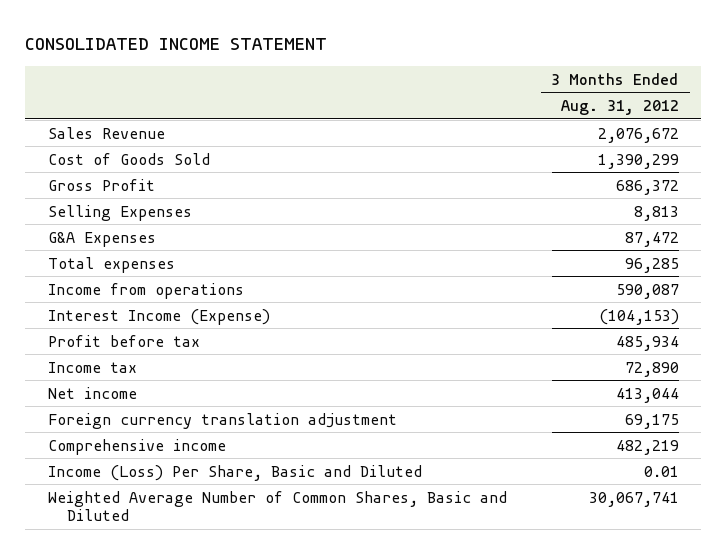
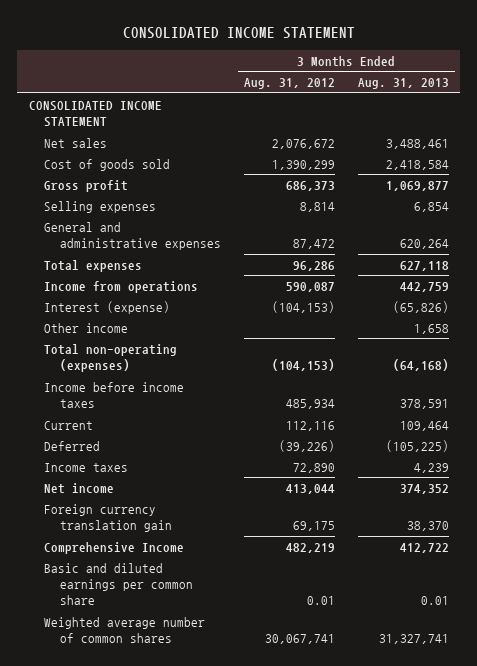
- | 3 Months Ended Aug. 31, 2012
+ | 3 Months Ended Aug. 31, 2012 | 3 Months Ended Aug. 31, 2013
- Sales Revenue | 2,076,672
- Cost of Goods Sold | 1,390,299
- Gross Profit | 686,372
- Selling Expenses | 8,813
- G&A Expenses | 87,472
- Total expenses | 96,285
+ CONSOLIDATED INCOME STATEMENT
+ Net sales | 2,076,672 | 3,488,461
+ Cost of goods sold | 1,390,299 | 2,418,584
+ Gross profit | 686,373 | 1,069,877
+ Selling expenses | 8,814 | 6,854
+ General and administrative expenses | 87,472 | 620,264
+ Total expenses | 96,286 | 627,118
- Interest Income (Expense) | (104,153)
- Profit before tax | 485,934
- Income tax | 72,890
+ Interest (expense) | (104,153) | (65,826)
+ Other income | | 1,658
+ Total non-operating (expenses) | (104,153) | (64,168)
+ Income before income taxes | 485,934 | 378,591
+ Current | 112,116 | 109,464
+ Deferred | (39,226) | (105,225)
+ Income taxes | 72,890 | 4,239
- Foreign currency translation adjustment | 69,175
- Comprehensive income | 482,219
- Income (Loss) Per Share, Basic and Diluted | 0.01
- Weighted Average Number of Common Shares, Basic and Diluted | 30,067,741
+ Foreign currency translation gain | 69,175 | 38,370
+ Comprehensive Income | 482,219 | 412,722
+ Basic and diluted earnings per common share | 0.01 | 0.01
+ Weighted average number of common shares | 30,067,741 | 31,327,741

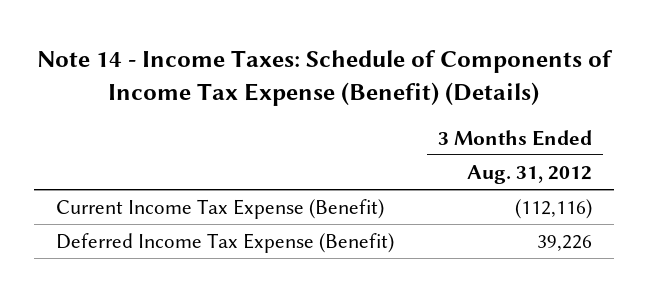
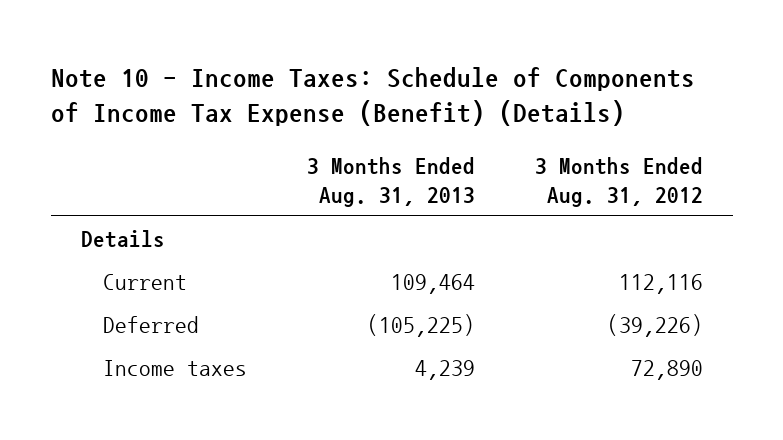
- Note 14 - Income Taxes: Schedule of Components of Income Tax Expense (Benefit) (Details)
+ Note 10 - Income Taxes: Schedule of Components of Income Tax Expense (Benefit) (Details)
- | 3 Months Ended Aug. 31, 2012
+ | 3 Months Ended Aug. 31, 2013 | 3 Months Ended Aug. 31, 2012
- Current Income Tax Expense (Benefit) | (112,116)
- Deferred Income Tax Expense (Benefit) | 39,226
+ Details
+ Current | 109,464 | 112,116
+ Deferred | (105,225) | (39,226)
+ Income taxes | 4,239 | 72,890

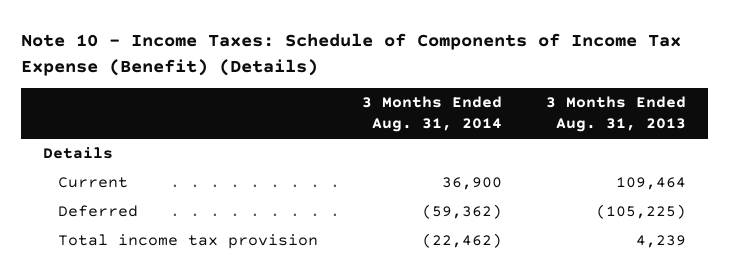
- | 3 Months Ended Aug. 31, 2013 | 3 Months Ended Aug. 31, 2012
+ | 3 Months Ended Aug. 31, 2014 | 3 Months Ended Aug. 31, 2013
- Income taxes | 4,239 | 72,890
+ Total income tax provision | (22,462) | 4,239

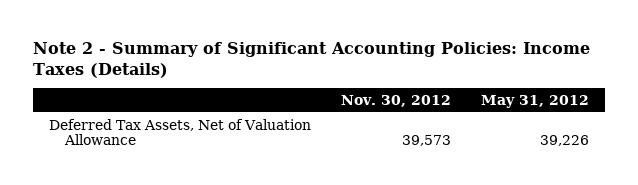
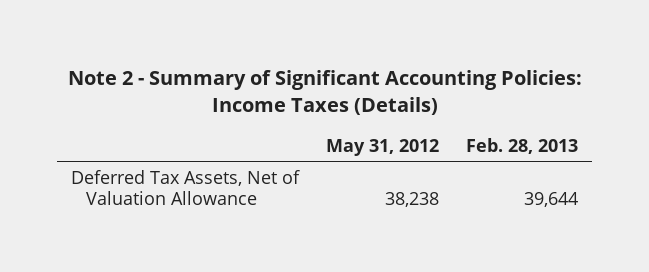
- | Nov. 30, 2012 | May 31, 2012
+ | May 31, 2012 | Feb. 28, 2013
- Deferred Tax Assets, Net of Valuation Allowance | 39,573 | 39,226
+ Deferred Tax Assets, Net of Valuation Allowance | 38,238 | 39,644

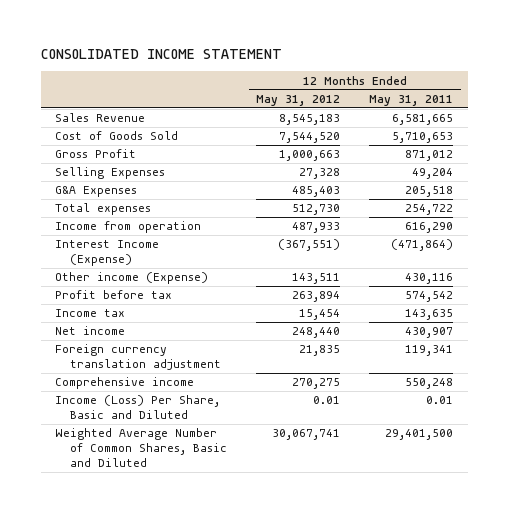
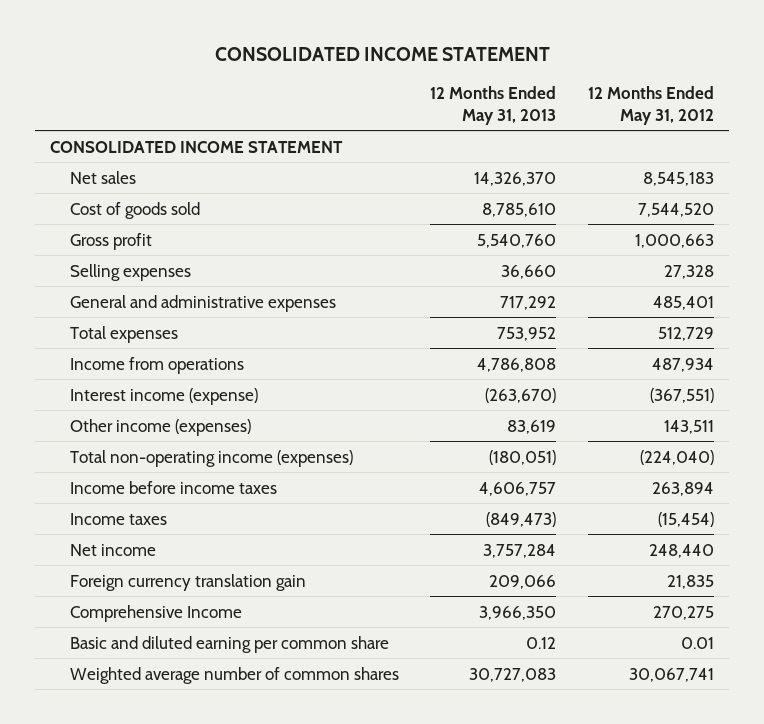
- | 12 Months Ended May 31, 2012 | 12 Months Ended May 31, 2011
+ | 12 Months Ended May 31, 2013 | 12 Months Ended May 31, 2012
- Sales Revenue | 8,545,183 | 6,581,665
- Cost of Goods Sold | 7,544,520 | 5,710,653
- Gross Profit | 1,000,663 | 871,012
- Selling Expenses | 27,328 | 49,204
- G&A Expenses | 485,403 | 205,518
- Total expenses | 512,730 | 254,722
- Income from operation | 487,933 | 616,290
- Interest Income (Expense) | (367,551) | (471,864)
- Other income (Expense) | 143,511 | 430,116
- Profit before tax | 263,894 | 574,542
- Income tax | 15,454 | 143,635
+ CONSOLIDATED INCOME STATEMENT
+ Net sales | 14,326,370 | 8,545,183
+ Cost of goods sold | 8,785,610 | 7,544,520
+ Gross profit | 5,540,760 | 1,000,663
+ Selling expenses | 36,660 | 27,328
+ General and administrative expenses | 717,292 | 485,401
+ Total expenses | 753,952 | 512,729
+ Income from operations | 4,786,808 | 487,934
+ Interest income (expense) | (263,670) | (367,551)
+ Other income (expenses) | 83,619 | 143,511
+ Total non-operating income (expenses) | (180,051) | (224,040)
+ Income before income taxes | 4,606,757 | 263,894
+ Income taxes | (849,473) | (15,454)
- Foreign currency translation adjustment | 21,835 | 119,341
- Comprehensive income | 270,275 | 550,248
- Income (Loss) Per Share, Basic and Diluted | 0.01 | 0.01
- Weighted Average Number of Common Shares, Basic and Diluted | 30,067,741 | 29,401,500
+ Foreign currency translation gain | 209,066 | 21,835
+ Comprehensive Income | 3,966,350 | 270,275
+ Basic and diluted earning per common share | 0.12 | 0.01
+ Weighted average number of common shares | 30,727,083 | 30,067,741

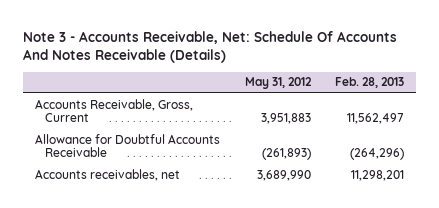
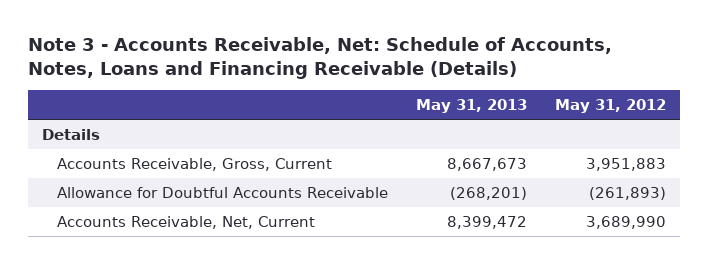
- Note 3 - Accounts Receivable, Net: Schedule Of Accounts And Notes Receivable (Details)
+ Note 3 - Accounts Receivable, Net: Schedule of Accounts, Notes, Loans and Financing Receivable (Details)
- | May 31, 2012 | Feb. 28, 2013
+ | May 31, 2013 | May 31, 2012
+ Details
- Accounts receivables, net | 3,689,990 | 11,298,201
+ Accounts Receivable, Net, Current | 8,399,472 | 3,689,990

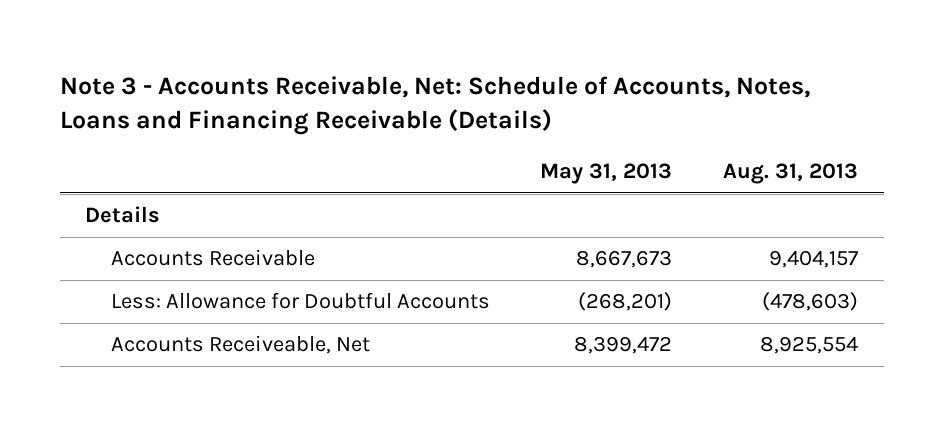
- | May 31, 2013 | May 31, 2012
+ | May 31, 2013 | Aug. 31, 2013
- Accounts Receivable, Gross, Current | 8,667,673 | 3,951,883
- Allowance for Doubtful Accounts Receivable | (268,201) | (261,893)
- Accounts Receivable, Net, Current | 8,399,472 | 3,689,990
+ Accounts Receivable | 8,667,673 | 9,404,157
+ Less: Allowance for Doubtful Accounts | (268,201) | (478,603)
+ Accounts Receiveable, Net | 8,399,472 | 8,925,554

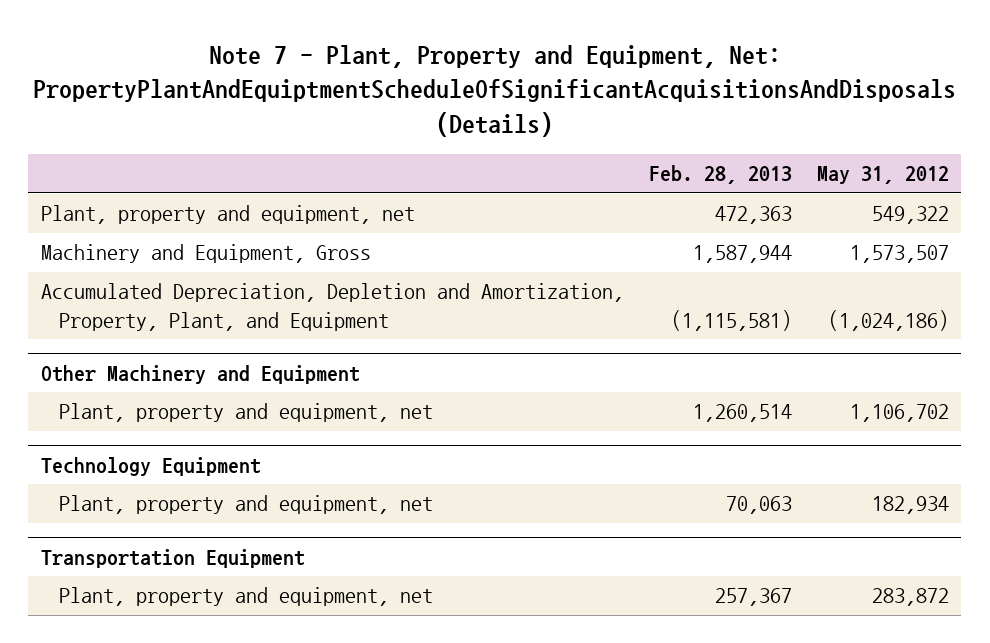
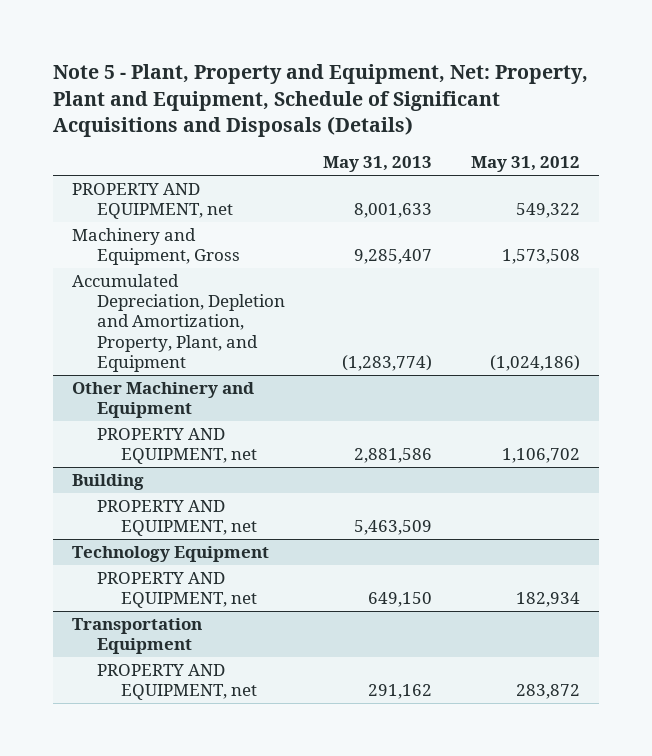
- Note 7 - Plant, Property and Equipment, Net: PropertyPlantAndEquiptmentScheduleOfSignificantAcquisitionsAndDisposals (Details)
+ Note 5 - Plant, Property and Equipment, Net: Property, Plant and Equipment, Schedule of Significant Acquisitions and Disposals (Details)
- | Feb. 28, 2013 | May 31, 2012
+ | May 31, 2013 | May 31, 2012
- Plant, property and equipment, net | 472,363 | 549,322
- Machinery and Equipment, Gross | 1,587,944 | 1,573,507
+ PROPERTY AND EQUIPMENT, net | 8,001,633 | 549,322
+ Machinery and Equipment, Gross | 9,285,407 | 1,573,508
@ Other Machinery and Equipment
- Plant, property and equipment, net | 1,260,514 | 1,106,702
+ PROPERTY AND EQUIPMENT, net | 2,881,586 | 1,106,702
+ Building
+ PROPERTY AND EQUIPMENT, net | 5,463,509 |
@ Technology Equipment
- Plant, property and equipment, net | 70,063 | 182,934
+ PROPERTY AND EQUIPMENT, net | 649,150 | 182,934
@ Transportation Equipment
- Plant, property and equipment, net | 257,367 | 283,872
+ PROPERTY AND EQUIPMENT, net | 291,162 | 283,872

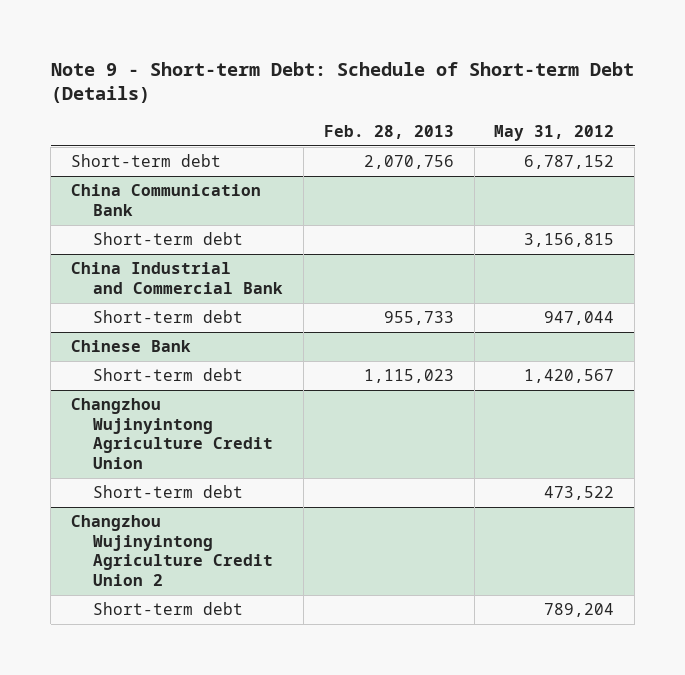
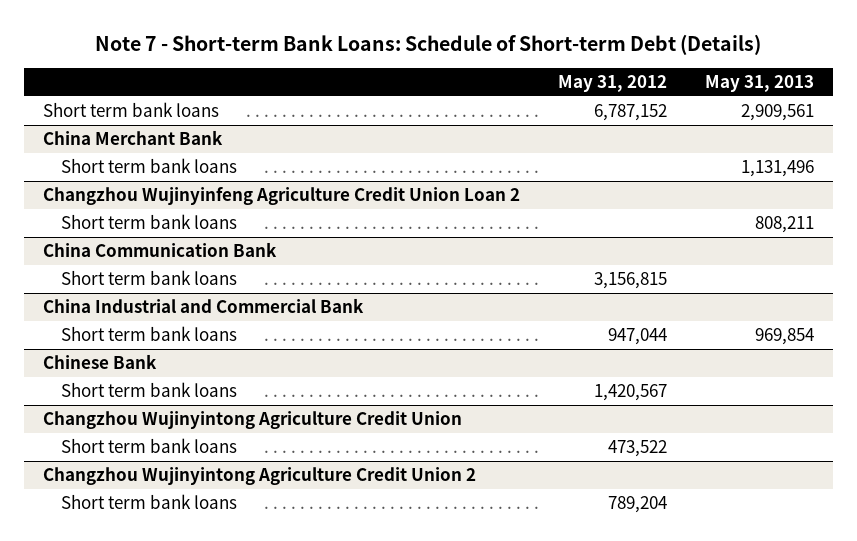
- Note 9 - Short-term Debt: Schedule of Short-term Debt (Details)
+ Note 7 - Short-term Bank Loans: Schedule of Short-term Debt (Details)
- | Feb. 28, 2013 | May 31, 2012
+ | May 31, 2012 | May 31, 2013
- Short-term debt | 2,070,756 | 6,787,152
+ Short term bank loans | 6,787,152 | 2,909,561
+ China Merchant Bank
+ Short term bank loans | | 1,131,496
+ Changzhou Wujinyinfeng Agriculture Credit Union Loan 2
+ Short term bank loans | | 808,211
@ China Communication Bank
- Short-term debt | | 3,156,815
+ Short term bank loans | 3,156,815 |
@ China Industrial and Commercial Bank
- Short-term debt | 955,733 | 947,044
+ Short term bank loans | 947,044 | 969,854
@ Chinese Bank
- Short-term debt | 1,115,023 | 1,420,567
+ Short term bank loans | 1,420,567 |
@ Changzhou Wujinyintong Agriculture Credit Union
- Short-term debt | | 473,522
+ Short term bank loans | 473,522 |
@ Changzhou Wujinyintong Agriculture Credit Union 2
- Short-term debt | | 789,204
+ Short term bank loans | 789,204 |

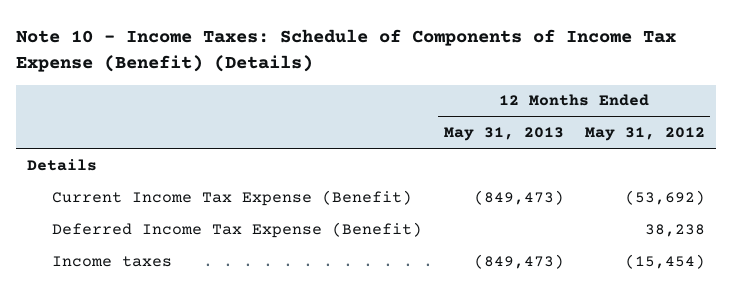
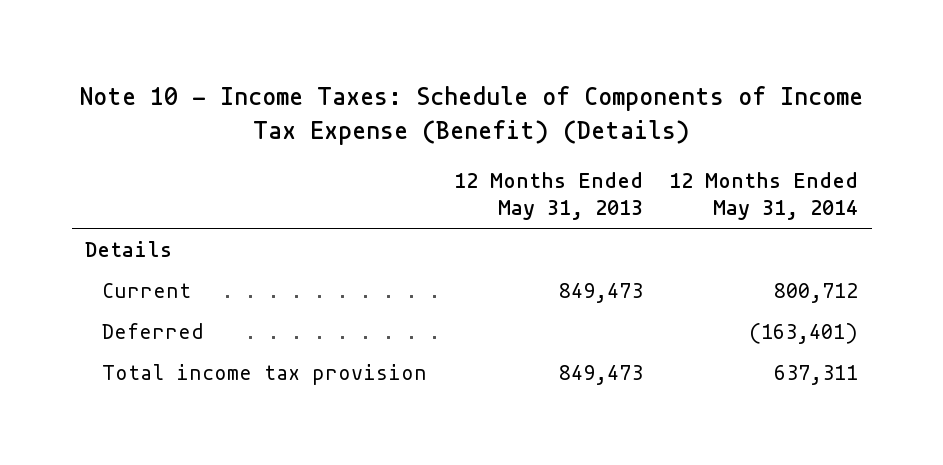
- | 12 Months Ended May 31, 2013 | 12 Months Ended May 31, 2012
+ | 12 Months Ended May 31, 2013 | 12 Months Ended May 31, 2014
- Current Income Tax Expense (Benefit) | (849,473) | (53,692)
- Deferred Income Tax Expense (Benefit) | | 38,238
- Income taxes | (849,473) | (15,454)
+ Current | 849,473 | 800,712
+ Deferred | | (163,401)
+ Total income tax provision | 849,473 | 637,311

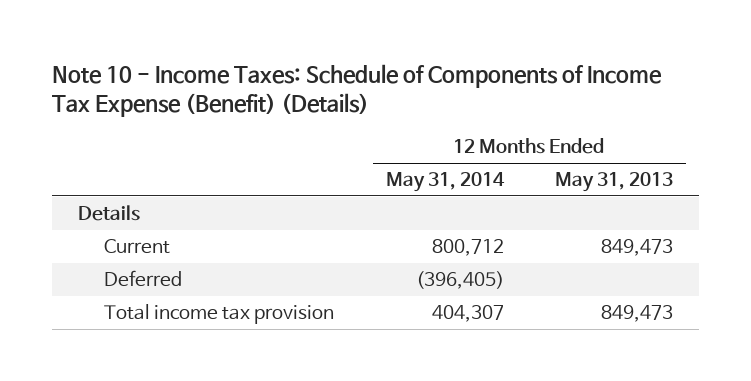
- | 12 Months Ended May 31, 2013 | 12 Months Ended May 31, 2014
+ | 12 Months Ended May 31, 2014 | 12 Months Ended May 31, 2013
- Deferred | | (163,401)
- Total income tax provision | 849,473 | 637,311
+ Deferred | (396,405) |
+ Total income tax provision | 404,307 | 849,473

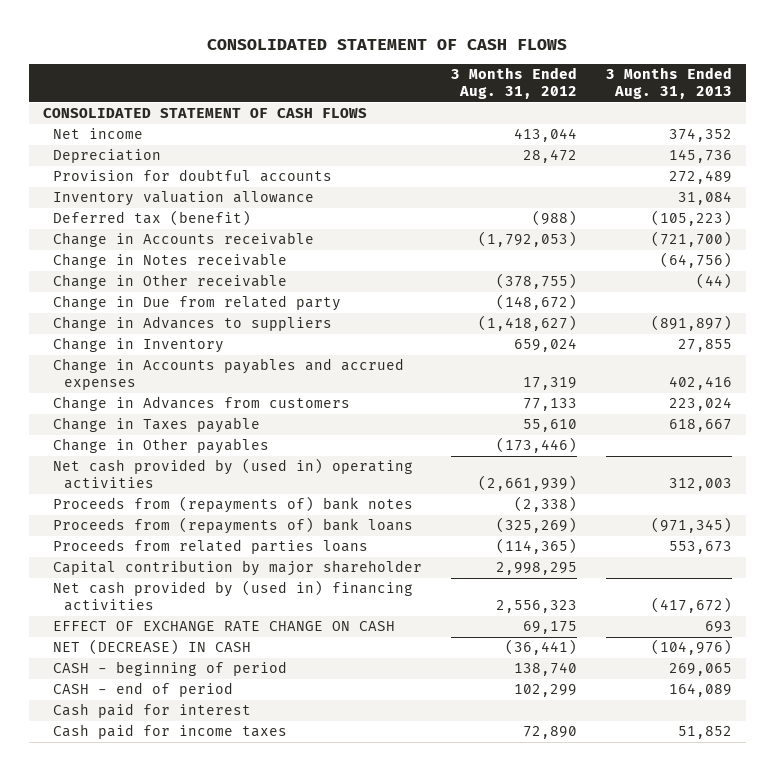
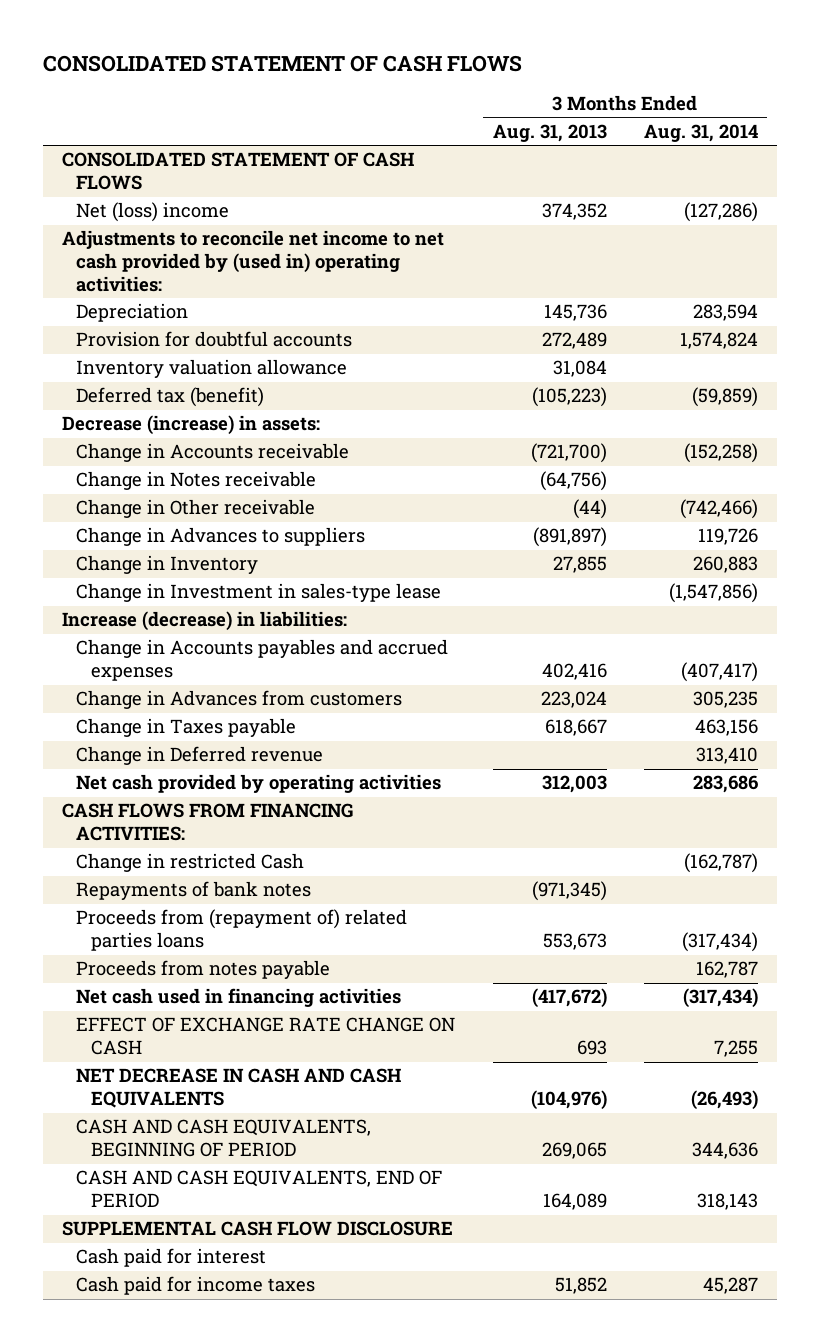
- | 3 Months Ended Aug. 31, 2012 | 3 Months Ended Aug. 31, 2013
+ | 3 Months Ended Aug. 31, 2013 | 3 Months Ended Aug. 31, 2014
- Net income | 413,044 | 374,352
+ Net (loss) income | 374,352 | (127,286)
+ Adjustments to reconcile net income to net cash provided by (used in) operating activities:
+ Decrease (increase) in assets:
- Change in Due from related party | (148,672) |
+ Change in Investment in sales-type lease | | (1,547,856)
+ Increase (decrease) in liabilities:
- Change in Other payables | (173,446) |
- Net cash provided by (used in) operating activities | (2,661,939) | 312,003
- Proceeds from (repayments of) bank notes | (2,338) |
- Proceeds from (repayments of) bank loans | (325,269) | (971,345)
- Proceeds from related parties loans | (114,365) | 553,673
- Capital contribution by major shareholder | 2,998,295 |
- Net cash provided by (used in) financing activities | 2,556,323 | (417,672)
+ Change in Deferred revenue | | 313,410
+ Net cash provided by operating activities | 312,003 | 283,686
+ CASH FLOWS FROM FINANCING ACTIVITIES:
+ Change in restricted Cash | | (162,787)
+ Repayments of bank notes | (971,345) |
+ Proceeds from (repayment of) related parties loans | 553,673 | (317,434)
+ Proceeds from notes payable | | 162,787
+ Net cash used in financing activities | (417,672) | (317,434)
- NET (DECREASE) IN CASH | (36,441) | (104,976)
- CASH - beginning of period | 138,740 | 269,065
- CASH - end of period | 102,299 | 164,089
+ NET DECREASE IN CASH AND CASH EQUIVALENTS | (104,976) | (26,493)
+ CASH AND CASH EQUIVALENTS, BEGINNING OF PERIOD | 269,065 | 344,636
+ CASH AND CASH EQUIVALENTS, END OF PERIOD | 164,089 | 318,143
+ SUPPLEMENTAL CASH FLOW DISCLOSURE

